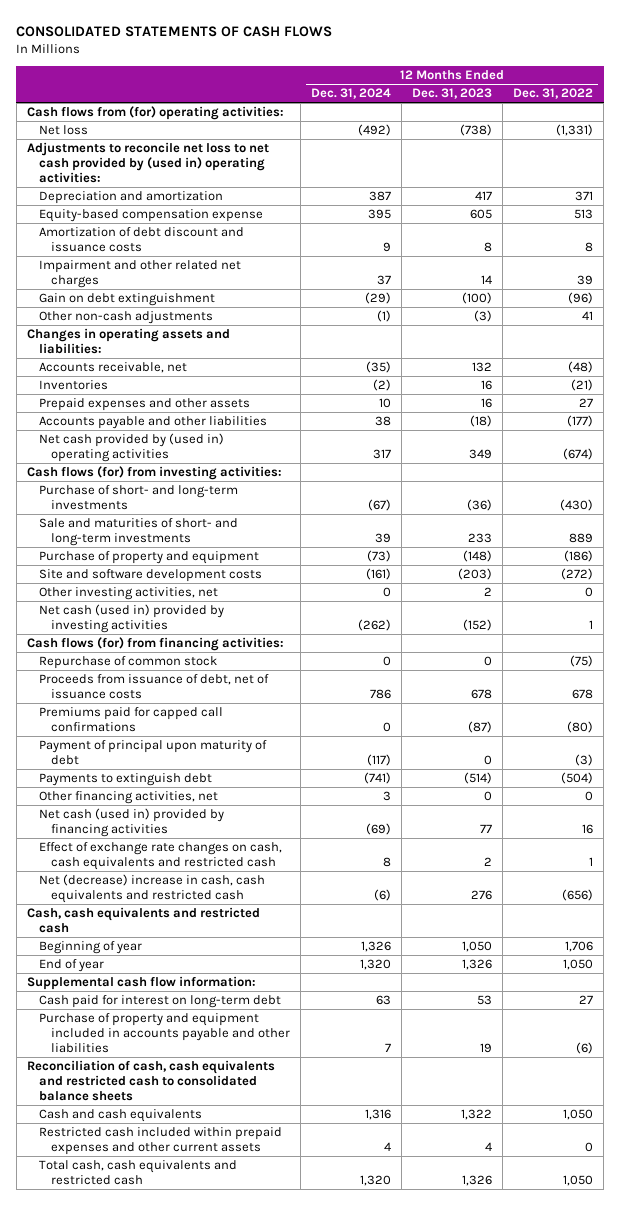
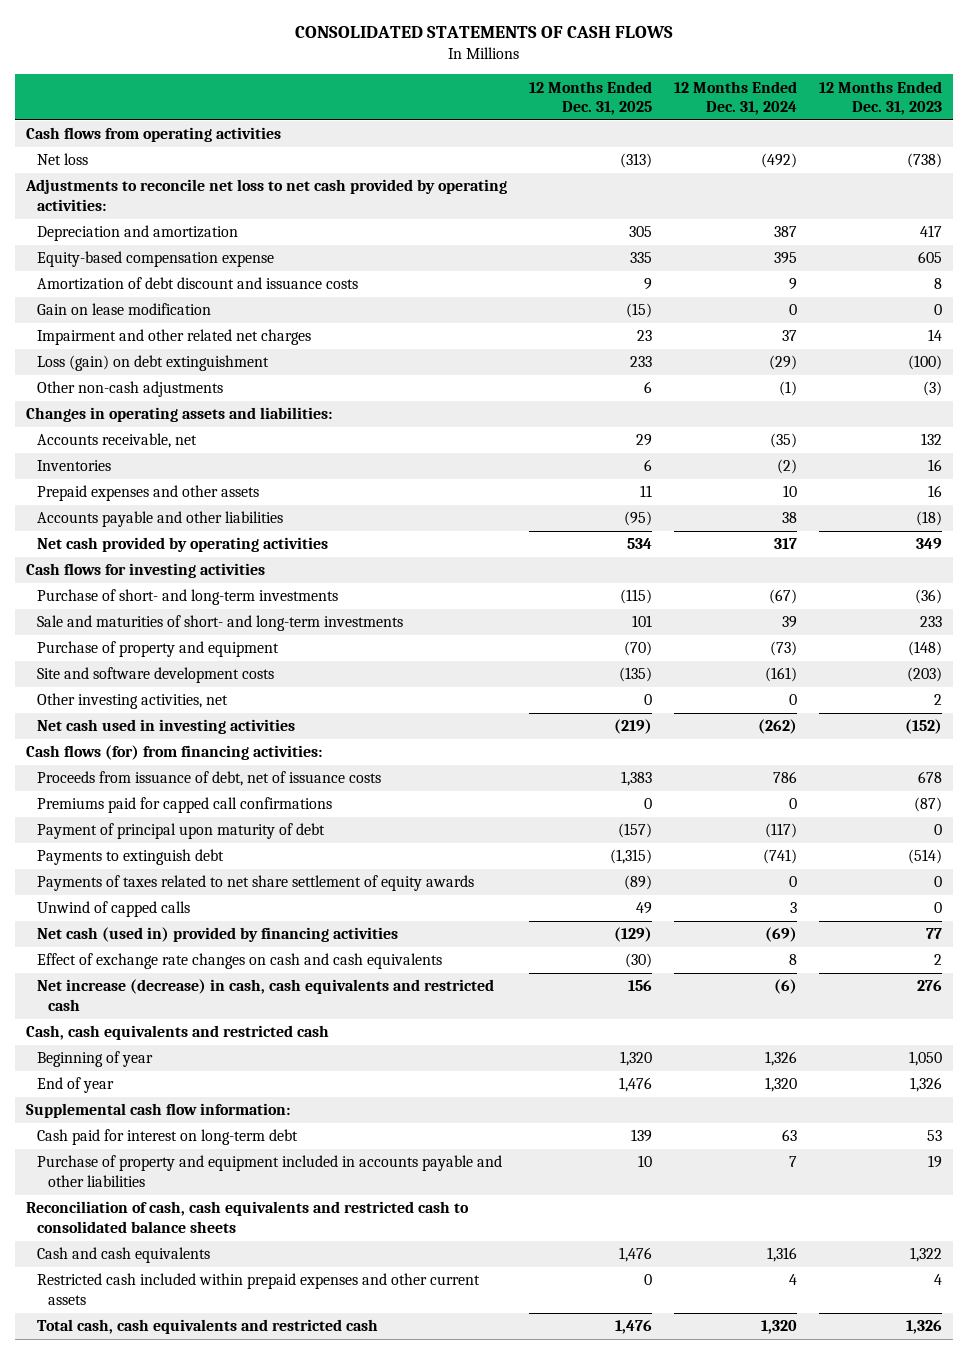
- | 12 Months Ended Dec. 31, 2024 | 12 Months Ended Dec. 31, 2023 | 12 Months Ended Dec. 31, 2022
+ | 12 Months Ended Dec. 31, 2025 | 12 Months Ended Dec. 31, 2024 | 12 Months Ended Dec. 31, 2023
- Cash flows from (for) operating activities:
+ Cash flows from operating activities
- Adjustments to reconcile net loss to net cash provided by (used in) operating activities:
+ Adjustments to reconcile net loss to net cash provided by operating activities:
+ Gain on lease modification | (15) | 0 | 0
- Gain on debt extinguishment | (29) | (100) | (96)
+ Loss (gain) on debt extinguishment | 233 | (29) | (100)
- Net cash provided by (used in) operating activities | 317 | 349 | (674)
- Cash flows (for) from investing activities:
+ Net cash provided by operating activities | 534 | 317 | 349
+ Cash flows for investing activities
- Net cash (used in) provided by investing activities | (262) | (152) | 1
+ Net cash used in investing activities | (219) | (262) | (152)
- Repurchase of common stock | 0 | 0 | (75)
- Other financing activities, net | 3 | 0 | 0
+ Payments of taxes related to net share settlement of equity awards | (89) | 0 | 0
+ Unwind of capped calls | 49 | 3 | 0
- Effect of exchange rate changes on cash, cash equivalents and restricted cash | 8 | 2 | 1
- Net (decrease) increase in cash, cash equivalents and restricted cash | (6) | 276 | (656)
+ Effect of exchange rate changes on cash and cash equivalents | (30) | 8 | 2
+ Net increase (decrease) in cash, cash equivalents and restricted cash | 156 | (6) | 276

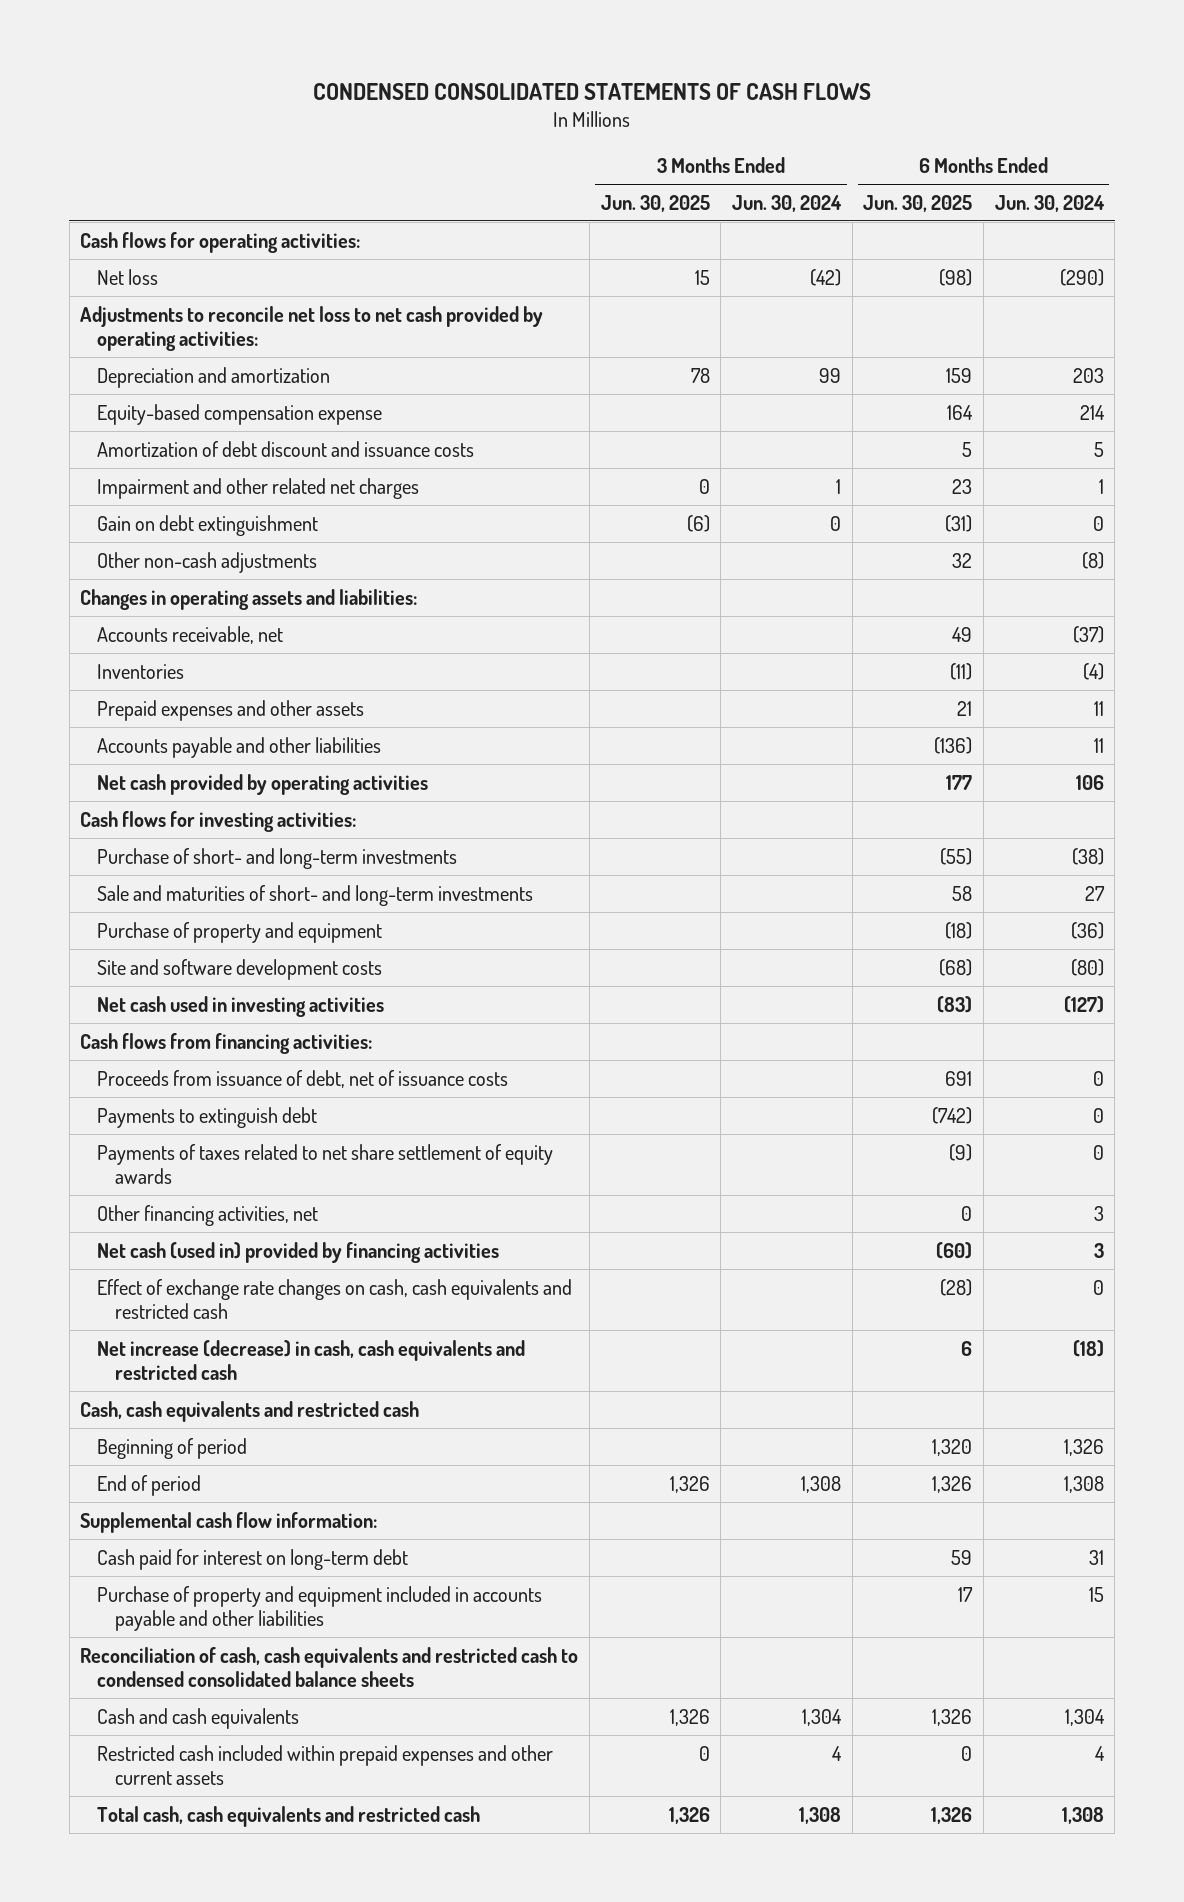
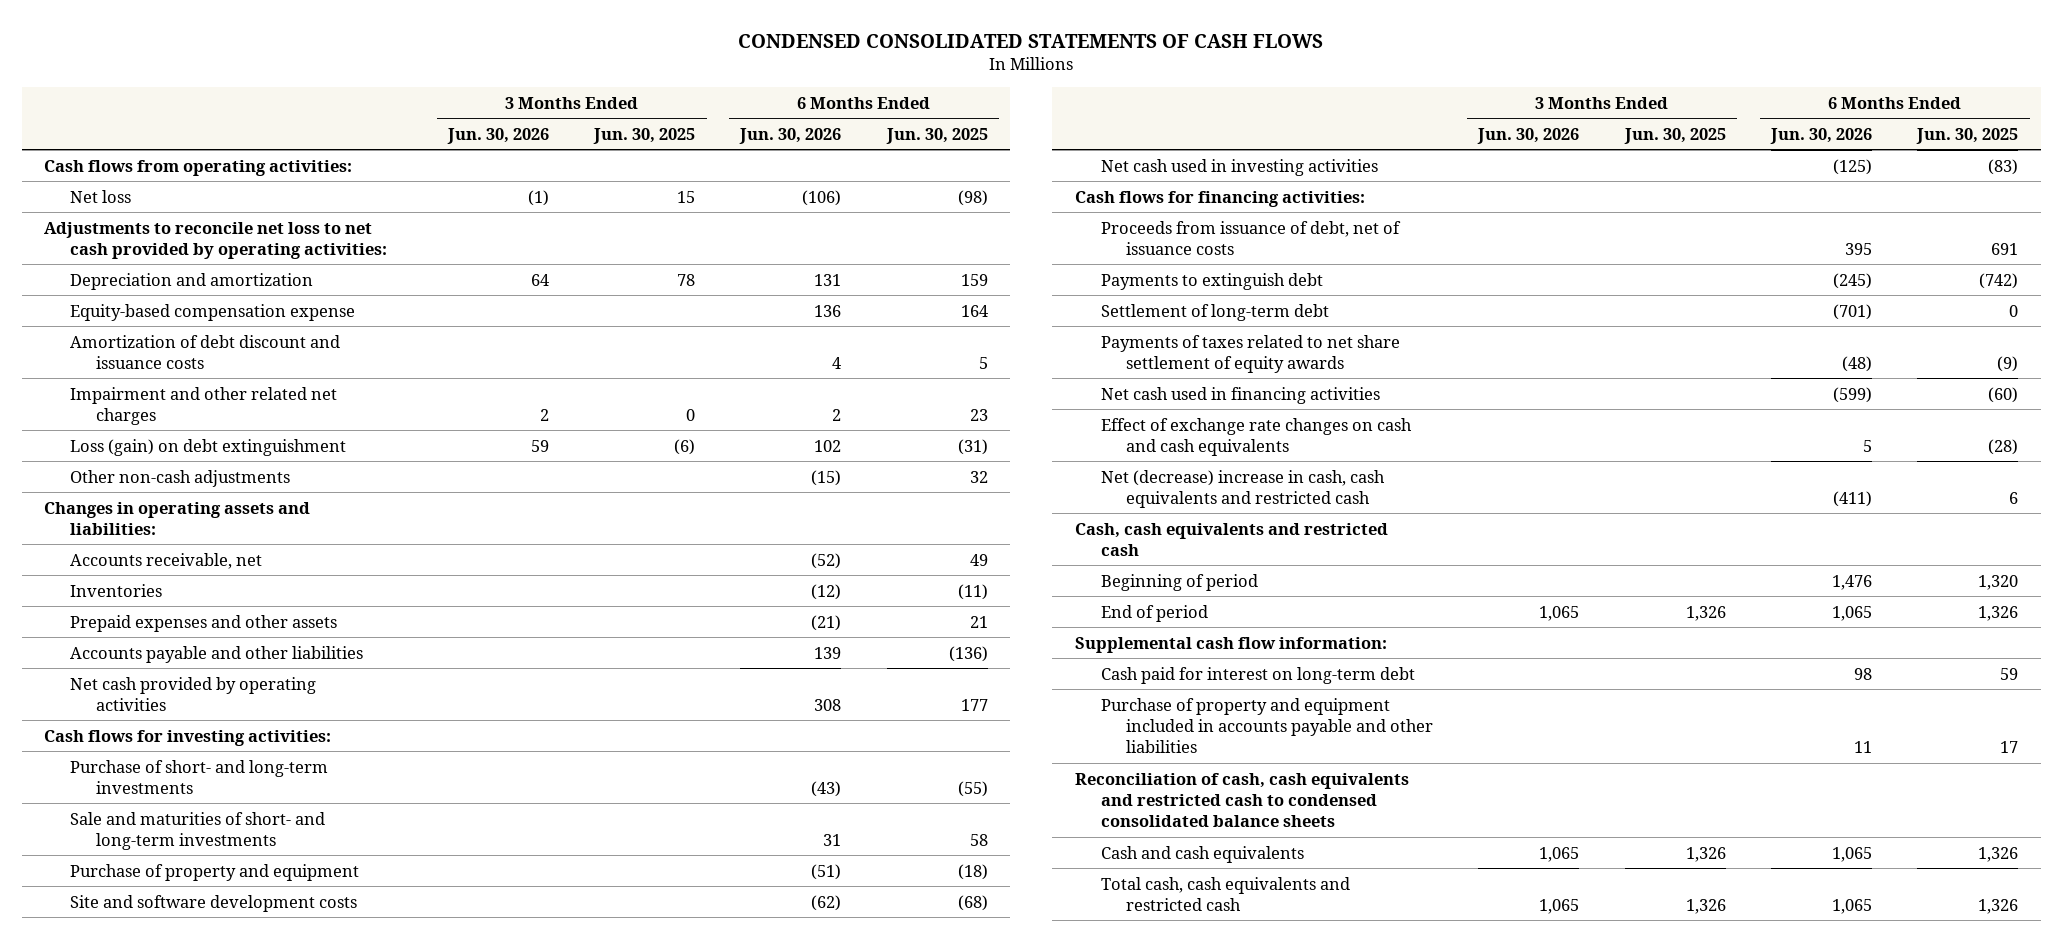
- | 3 Months Ended Jun. 30, 2025 | 3 Months Ended Jun. 30, 2024 | 6 Months Ended Jun. 30, 2025 | 6 Months Ended Jun. 30, 2024
+ | 3 Months Ended Jun. 30, 2026 | 3 Months Ended Jun. 30, 2025 | 6 Months Ended Jun. 30, 2026 | 6 Months Ended Jun. 30, 2025
- Cash flows for operating activities:
+ Cash flows from operating activities:
- Gain on debt extinguishment | (6) | 0 | (31) | 0
+ Loss (gain) on debt extinguishment | 59 | (6) | 102 | (31)
- Cash flows from financing activities:
+ Cash flows for financing activities:
+ Settlement of long-term debt | | | (701) | 0
- Other financing activities, net | | | 0 | 3
- Net cash (used in) provided by financing activities | | | (60) | 3
- Effect of exchange rate changes on cash, cash equivalents and restricted cash | | | (28) | 0
- Net increase (decrease) in cash, cash equivalents and restricted cash | | | 6 | (18)
+ Net cash used in financing activities | | | (599) | (60)
+ Effect of exchange rate changes on cash and cash equivalents | | | 5 | (28)
+ Net (decrease) increase in cash, cash equivalents and restricted cash | | | (411) | 6
- Restricted cash included within prepaid expenses and other current assets | 0 | 4 | 0 | 4

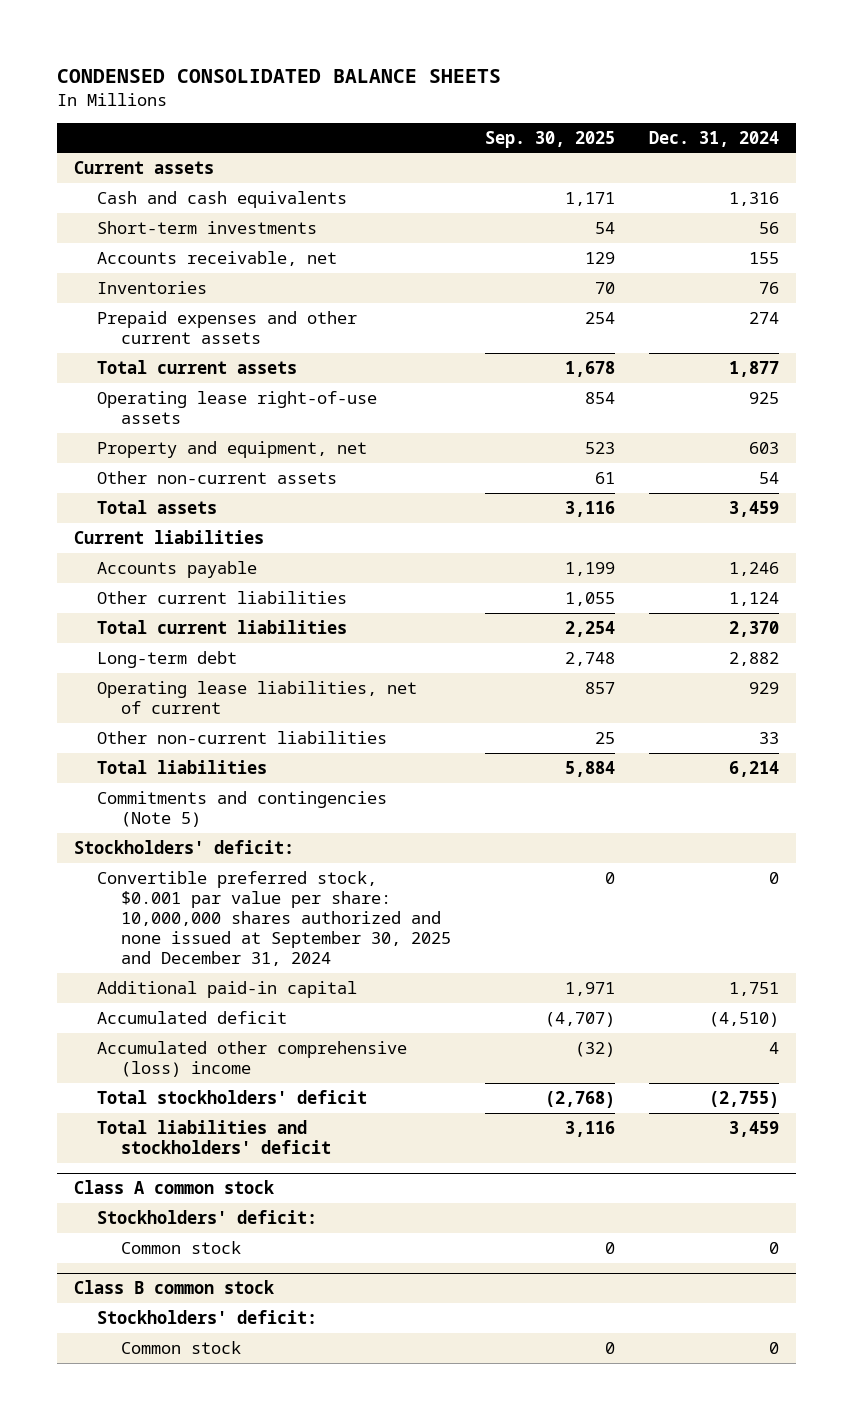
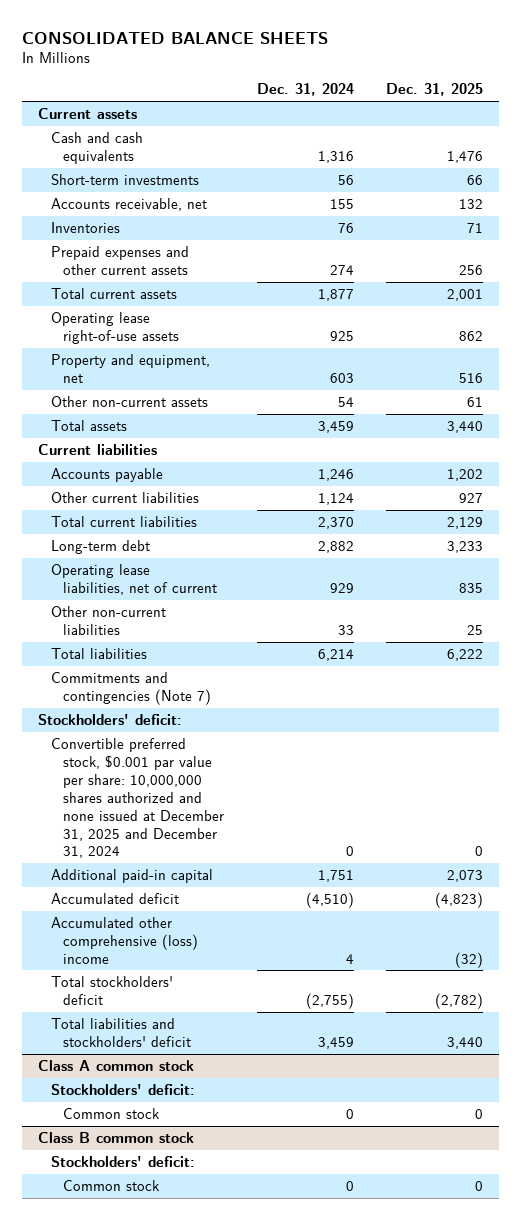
- CONDENSED CONSOLIDATED BALANCE SHEETS
+ CONSOLIDATED BALANCE SHEETS
- | Sep. 30, 2025 | Dec. 31, 2024
+ | Dec. 31, 2024 | Dec. 31, 2025
- Commitments and contingencies (Note 5)
+ Commitments and contingencies (Note 7)
- Convertible preferred stock, $0.001 par value per share: 10,000,000 shares authorized and none issued at September 30, 2025 and December 31, 2024 | 0 | 0
+ Convertible preferred stock, $0.001 par value per share: 10,000,000 shares authorized and none issued at December 31, 2025 and December 31, 2024 | 0 | 0

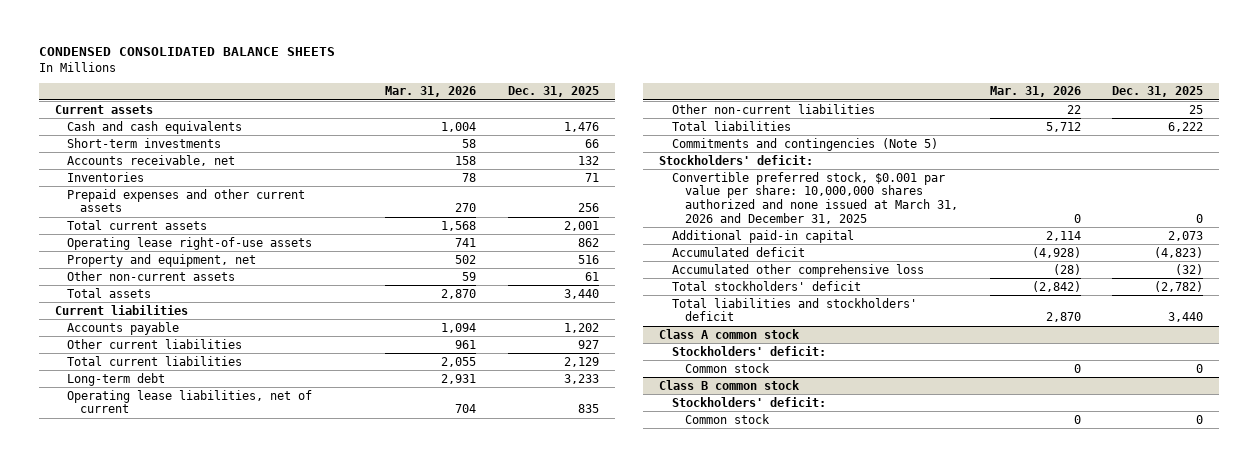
- CONSOLIDATED BALANCE SHEETS
+ CONDENSED CONSOLIDATED BALANCE SHEETS
- | Dec. 31, 2024 | Dec. 31, 2025
+ | Mar. 31, 2026 | Dec. 31, 2025
- Commitments and contingencies (Note 7)
+ Commitments and contingencies (Note 5)
- Convertible preferred stock, $0.001 par value per share: 10,000,000 shares authorized and none issued at December 31, 2025 and December 31, 2024 | 0 | 0
+ Convertible preferred stock, $0.001 par value per share: 10,000,000 shares authorized and none issued at March 31, 2026 and December 31, 2025 | 0 | 0
- Accumulated other comprehensive (loss) income | 4 | (32)
+ Accumulated other comprehensive loss | (28) | (32)

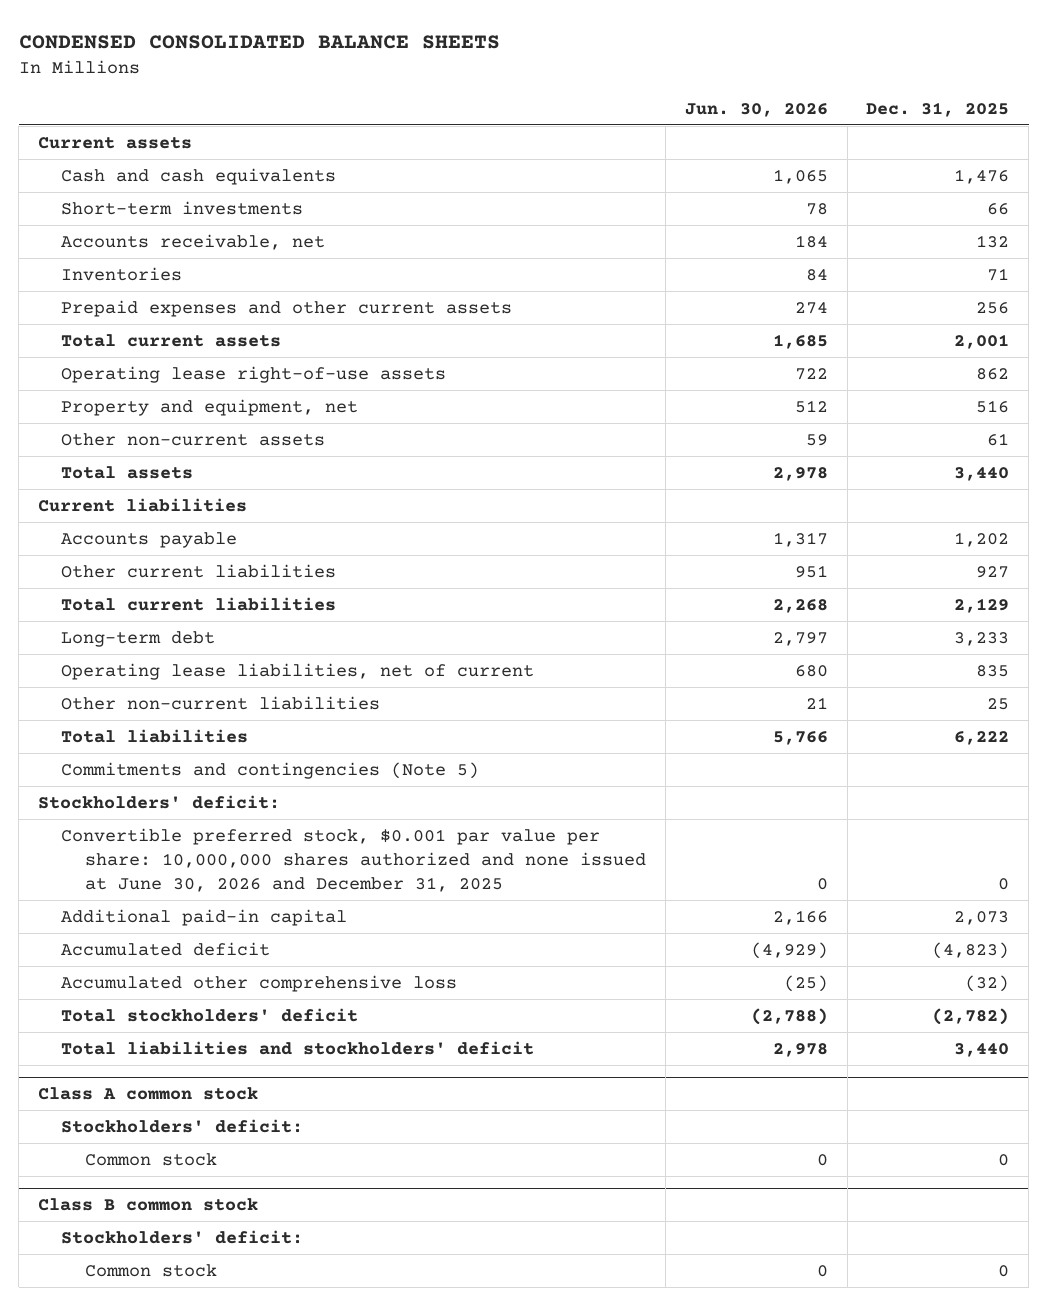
- | Mar. 31, 2026 | Dec. 31, 2025
+ | Jun. 30, 2026 | Dec. 31, 2025
- Convertible preferred stock, $0.001 par value per share: 10,000,000 shares authorized and none issued at March 31, 2026 and December 31, 2025 | 0 | 0
+ Convertible preferred stock, $0.001 par value per share: 10,000,000 shares authorized and none issued at June 30, 2026 and December 31, 2025 | 0 | 0

